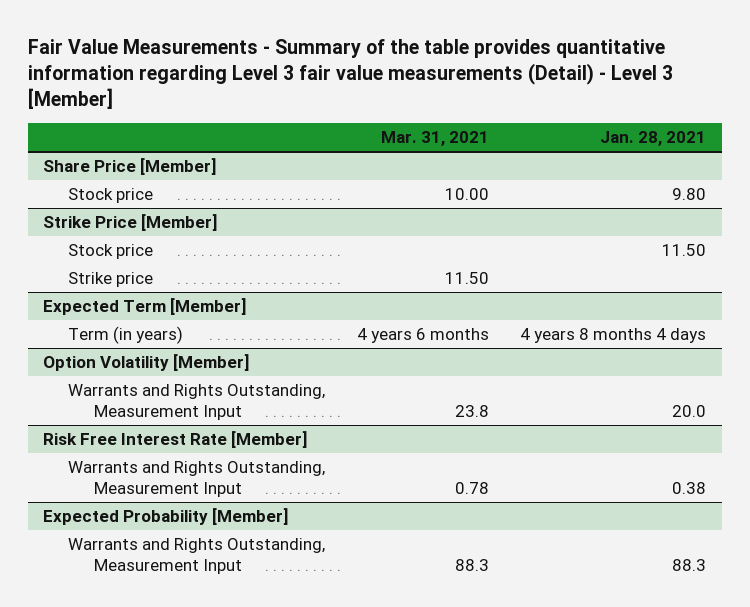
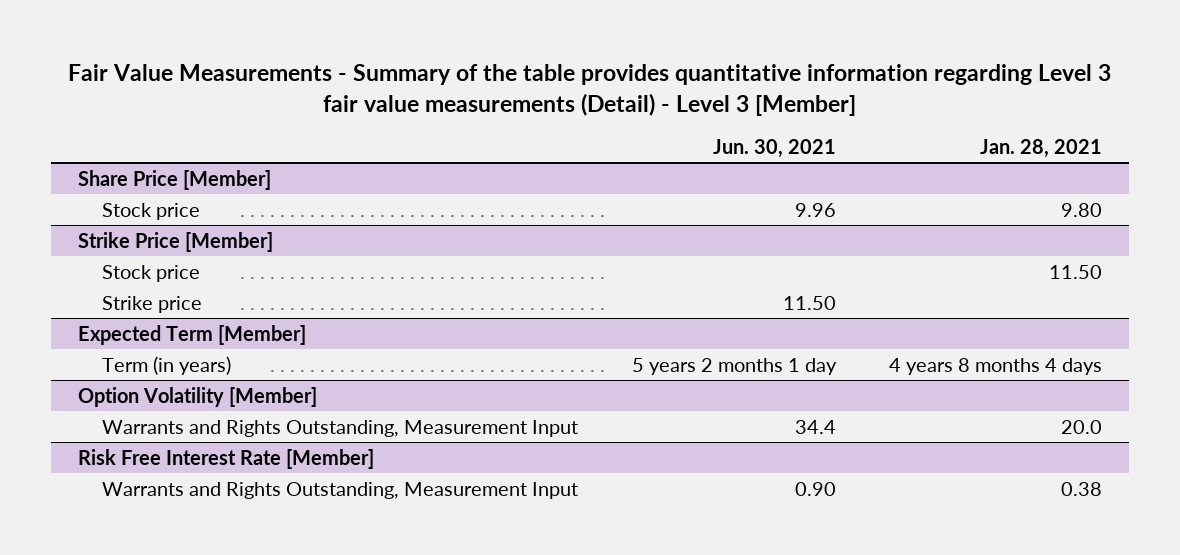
- | Mar. 31, 2021 | Jan. 28, 2021
+ | Jun. 30, 2021 | Jan. 28, 2021
- Expected Probability [Member]
- Warrants and Rights Outstanding, Measurement Input | 88.3 | 88.3

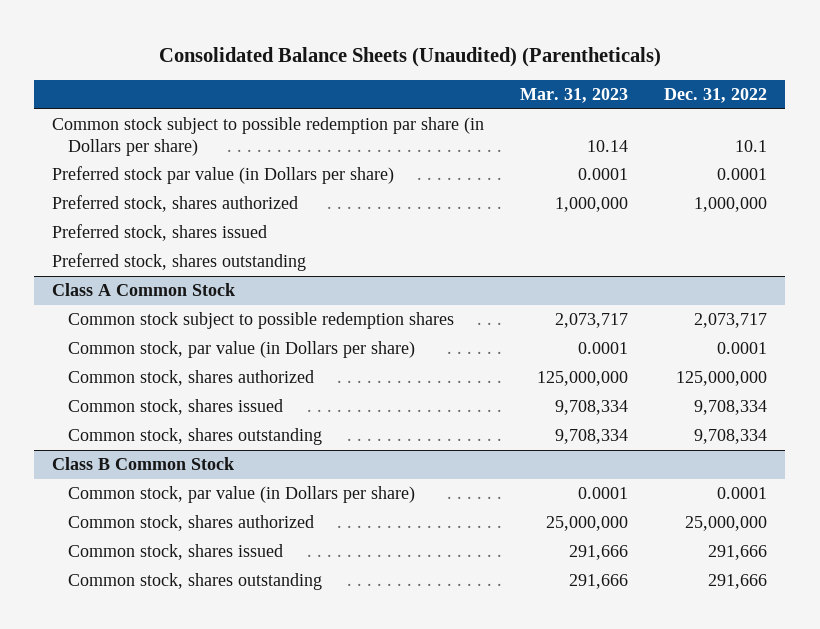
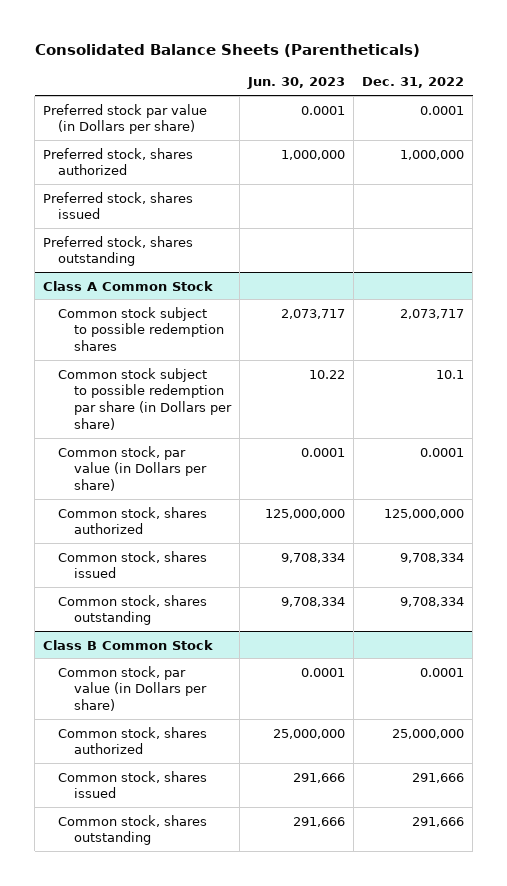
- Consolidated Balance Sheets (Unaudited) (Parentheticals)
+ Consolidated Balance Sheets (Parentheticals)
- | Mar. 31, 2023 | Dec. 31, 2022
+ | Jun. 30, 2023 | Dec. 31, 2022
- Common stock subject to possible redemption par share (in Dollars per share) | 10.14 | 10.1
@ Class A Common Stock
+ Common stock subject to possible redemption par share (in Dollars per share) | 10.22 | 10.1

